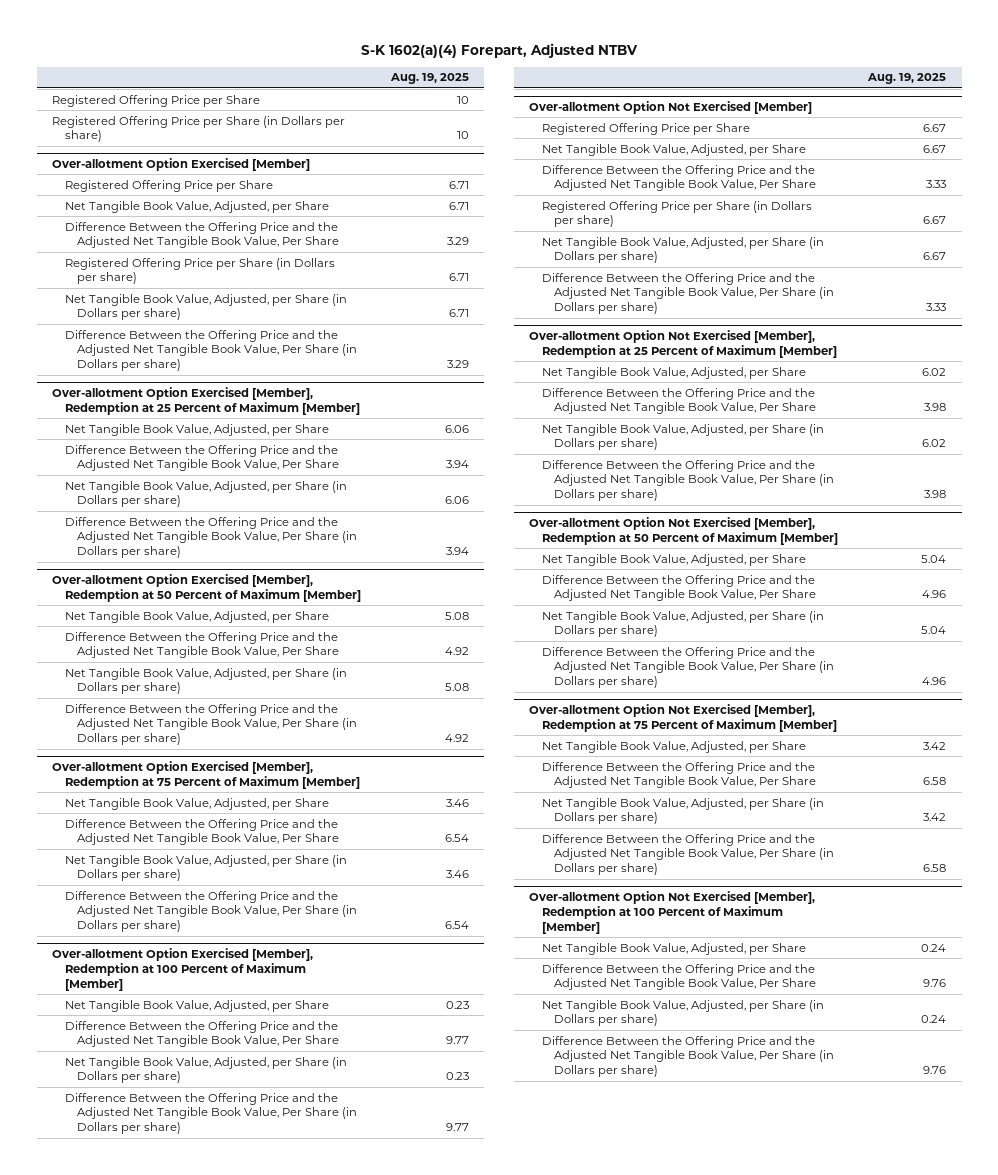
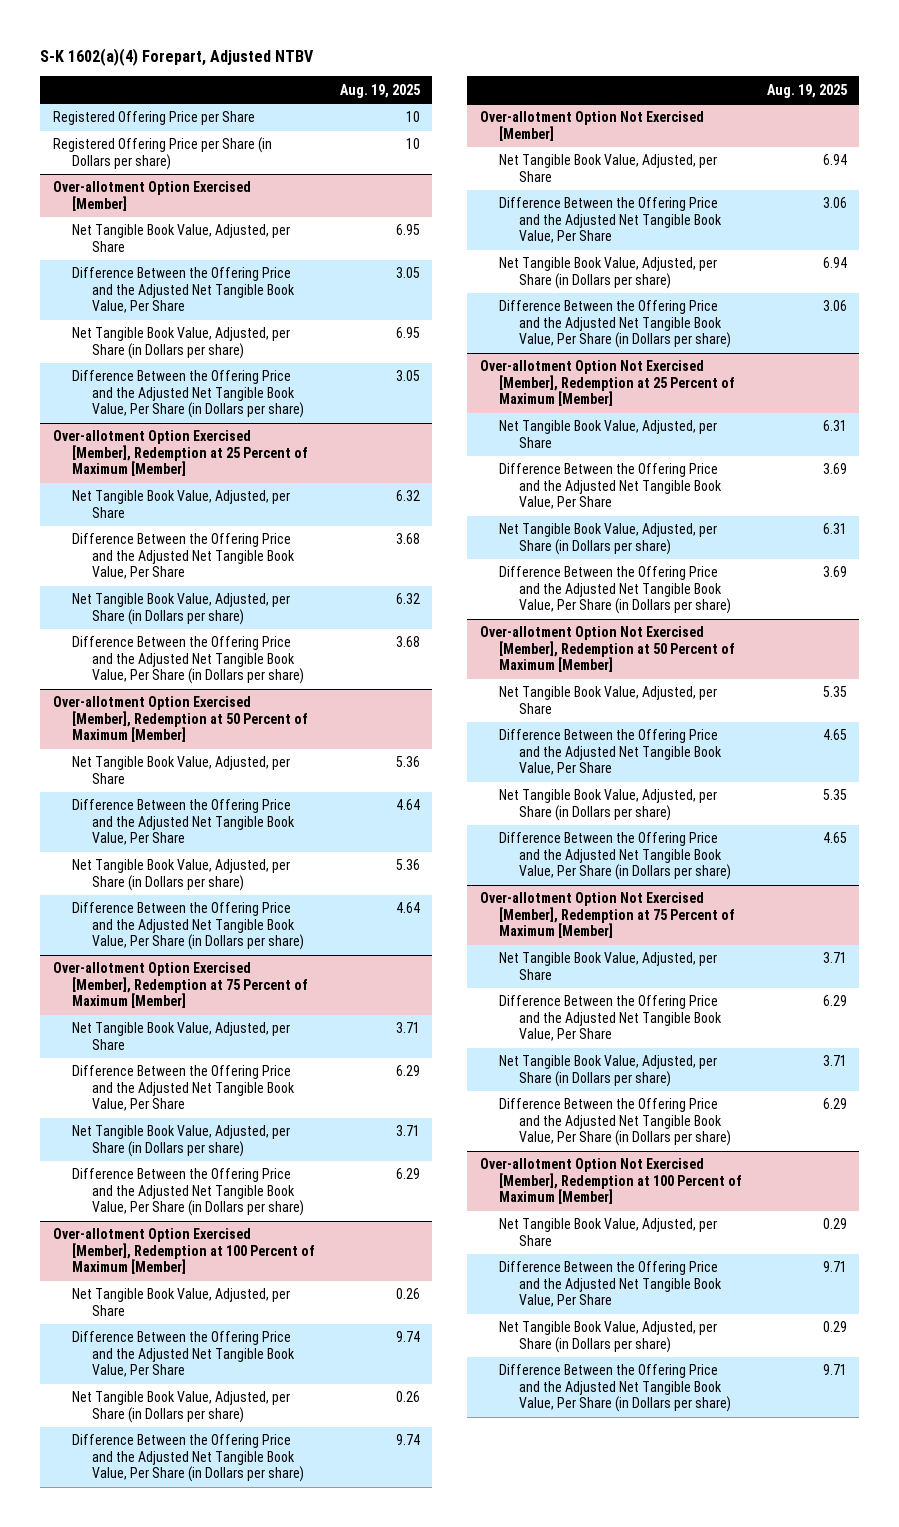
@ Over-allotment Option Exercised [Member]
- Registered Offering Price per Share | 6.71
- Net Tangible Book Value, Adjusted, per Share | 6.71
- Difference Between the Offering Price and the Adjusted Net Tangible Book Value, Per Share | 3.29
- Registered Offering Price per Share (in Dollars per share) | 6.71
- Net Tangible Book Value, Adjusted, per Share (in Dollars per share) | 6.71
- Difference Between the Offering Price and the Adjusted Net Tangible Book Value, Per Share (in Dollars per share) | 3.29
+ Net Tangible Book Value, Adjusted, per Share | 6.95
+ Difference Between the Offering Price and the Adjusted Net Tangible Book Value, Per Share | 3.05
+ Net Tangible Book Value, Adjusted, per Share (in Dollars per share) | 6.95
+ Difference Between the Offering Price and the Adjusted Net Tangible Book Value, Per Share (in Dollars per share) | 3.05
@ Over-allotment Option Exercised [Member], Redemption at 25 Percent of Maximum [Member]
- Net Tangible Book Value, Adjusted, per Share | 6.06
- Difference Between the Offering Price and the Adjusted Net Tangible Book Value, Per Share | 3.94
- Net Tangible Book Value, Adjusted, per Share (in Dollars per share) | 6.06
- Difference Between the Offering Price and the Adjusted Net Tangible Book Value, Per Share (in Dollars per share) | 3.94
+ Net Tangible Book Value, Adjusted, per Share | 6.32
+ Difference Between the Offering Price and the Adjusted Net Tangible Book Value, Per Share | 3.68
+ Net Tangible Book Value, Adjusted, per Share (in Dollars per share) | 6.32
+ Difference Between the Offering Price and the Adjusted Net Tangible Book Value, Per Share (in Dollars per share) | 3.68
@ Over-allotment Option Exercised [Member], Redemption at 50 Percent of Maximum [Member]
- Net Tangible Book Value, Adjusted, per Share | 5.08
- Difference Between the Offering Price and the Adjusted Net Tangible Book Value, Per Share | 4.92
- Net Tangible Book Value, Adjusted, per Share (in Dollars per share) | 5.08
- Difference Between the Offering Price and the Adjusted Net Tangible Book Value, Per Share (in Dollars per share) | 4.92
+ Net Tangible Book Value, Adjusted, per Share | 5.36
+ Difference Between the Offering Price and the Adjusted Net Tangible Book Value, Per Share | 4.64
+ Net Tangible Book Value, Adjusted, per Share (in Dollars per share) | 5.36
+ Difference Between the Offering Price and the Adjusted Net Tangible Book Value, Per Share (in Dollars per share) | 4.64
@ Over-allotment Option Exercised [Member], Redemption at 75 Percent of Maximum [Member]
- Net Tangible Book Value, Adjusted, per Share | 3.46
- Difference Between the Offering Price and the Adjusted Net Tangible Book Value, Per Share | 6.54
- Net Tangible Book Value, Adjusted, per Share (in Dollars per share) | 3.46
- Difference Between the Offering Price and the Adjusted Net Tangible Book Value, Per Share (in Dollars per share) | 6.54
+ Net Tangible Book Value, Adjusted, per Share | 3.71
+ Difference Between the Offering Price and the Adjusted Net Tangible Book Value, Per Share | 6.29
+ Net Tangible Book Value, Adjusted, per Share (in Dollars per share) | 3.71
+ Difference Between the Offering Price and the Adjusted Net Tangible Book Value, Per Share (in Dollars per share) | 6.29
@ Over-allotment Option Exercised [Member], Redemption at 100 Percent of Maximum [Member]
- Net Tangible Book Value, Adjusted, per Share | 0.23
- Difference Between the Offering Price and the Adjusted Net Tangible Book Value, Per Share | 9.77
- Net Tangible Book Value, Adjusted, per Share (in Dollars per share) | 0.23
- Difference Between the Offering Price and the Adjusted Net Tangible Book Value, Per Share (in Dollars per share) | 9.77
+ Net Tangible Book Value, Adjusted, per Share | 0.26
+ Difference Between the Offering Price and the Adjusted Net Tangible Book Value, Per Share | 9.74
+ Net Tangible Book Value, Adjusted, per Share (in Dollars per share) | 0.26
+ Difference Between the Offering Price and the Adjusted Net Tangible Book Value, Per Share (in Dollars per share) | 9.74
@ Over-allotment Option Not Exercised [Member]
- Registered Offering Price per Share | 6.67
- Net Tangible Book Value, Adjusted, per Share | 6.67
- Difference Between the Offering Price and the Adjusted Net Tangible Book Value, Per Share | 3.33
- Registered Offering Price per Share (in Dollars per share) | 6.67
- Net Tangible Book Value, Adjusted, per Share (in Dollars per share) | 6.67
- Difference Between the Offering Price and the Adjusted Net Tangible Book Value, Per Share (in Dollars per share) | 3.33
+ Net Tangible Book Value, Adjusted, per Share | 6.94
+ Difference Between the Offering Price and the Adjusted Net Tangible Book Value, Per Share | 3.06
+ Net Tangible Book Value, Adjusted, per Share (in Dollars per share) | 6.94
+ Difference Between the Offering Price and the Adjusted Net Tangible Book Value, Per Share (in Dollars per share) | 3.06
@ Over-allotment Option Not Exercised [Member], Redemption at 25 Percent of Maximum [Member]
- Net Tangible Book Value, Adjusted, per Share | 6.02
- Difference Between the Offering Price and the Adjusted Net Tangible Book Value, Per Share | 3.98
- Net Tangible Book Value, Adjusted, per Share (in Dollars per share) | 6.02
- Difference Between the Offering Price and the Adjusted Net Tangible Book Value, Per Share (in Dollars per share) | 3.98
+ Net Tangible Book Value, Adjusted, per Share | 6.31
+ Difference Between the Offering Price and the Adjusted Net Tangible Book Value, Per Share | 3.69
+ Net Tangible Book Value, Adjusted, per Share (in Dollars per share) | 6.31
+ Difference Between the Offering Price and the Adjusted Net Tangible Book Value, Per Share (in Dollars per share) | 3.69
@ Over-allotment Option Not Exercised [Member], Redemption at 50 Percent of Maximum [Member]
- Net Tangible Book Value, Adjusted, per Share | 5.04
- Difference Between the Offering Price and the Adjusted Net Tangible Book Value, Per Share | 4.96
- Net Tangible Book Value, Adjusted, per Share (in Dollars per share) | 5.04
- Difference Between the Offering Price and the Adjusted Net Tangible Book Value, Per Share (in Dollars per share) | 4.96
+ Net Tangible Book Value, Adjusted, per Share | 5.35
+ Difference Between the Offering Price and the Adjusted Net Tangible Book Value, Per Share | 4.65
+ Net Tangible Book Value, Adjusted, per Share (in Dollars per share) | 5.35
+ Difference Between the Offering Price and the Adjusted Net Tangible Book Value, Per Share (in Dollars per share) | 4.65
@ Over-allotment Option Not Exercised [Member], Redemption at 75 Percent of Maximum [Member]
- Net Tangible Book Value, Adjusted, per Share | 3.42
- Difference Between the Offering Price and the Adjusted Net Tangible Book Value, Per Share | 6.58
- Net Tangible Book Value, Adjusted, per Share (in Dollars per share) | 3.42
- Difference Between the Offering Price and the Adjusted Net Tangible Book Value, Per Share (in Dollars per share) | 6.58
+ Net Tangible Book Value, Adjusted, per Share | 3.71
+ Difference Between the Offering Price and the Adjusted Net Tangible Book Value, Per Share | 6.29
+ Net Tangible Book Value, Adjusted, per Share (in Dollars per share) | 3.71
+ Difference Between the Offering Price and the Adjusted Net Tangible Book Value, Per Share (in Dollars per share) | 6.29
@ Over-allotment Option Not Exercised [Member], Redemption at 100 Percent of Maximum [Member]
- Net Tangible Book Value, Adjusted, per Share | 0.24
- Difference Between the Offering Price and the Adjusted Net Tangible Book Value, Per Share | 9.76
- Net Tangible Book Value, Adjusted, per Share (in Dollars per share) | 0.24
- Difference Between the Offering Price and the Adjusted Net Tangible Book Value, Per Share (in Dollars per share) | 9.76
+ Net Tangible Book Value, Adjusted, per Share | 0.29
+ Difference Between the Offering Price and the Adjusted Net Tangible Book Value, Per Share | 9.71
+ Net Tangible Book Value, Adjusted, per Share (in Dollars per share) | 0.29
+ Difference Between the Offering Price and the Adjusted Net Tangible Book Value, Per Share (in Dollars per share) | 9.71

